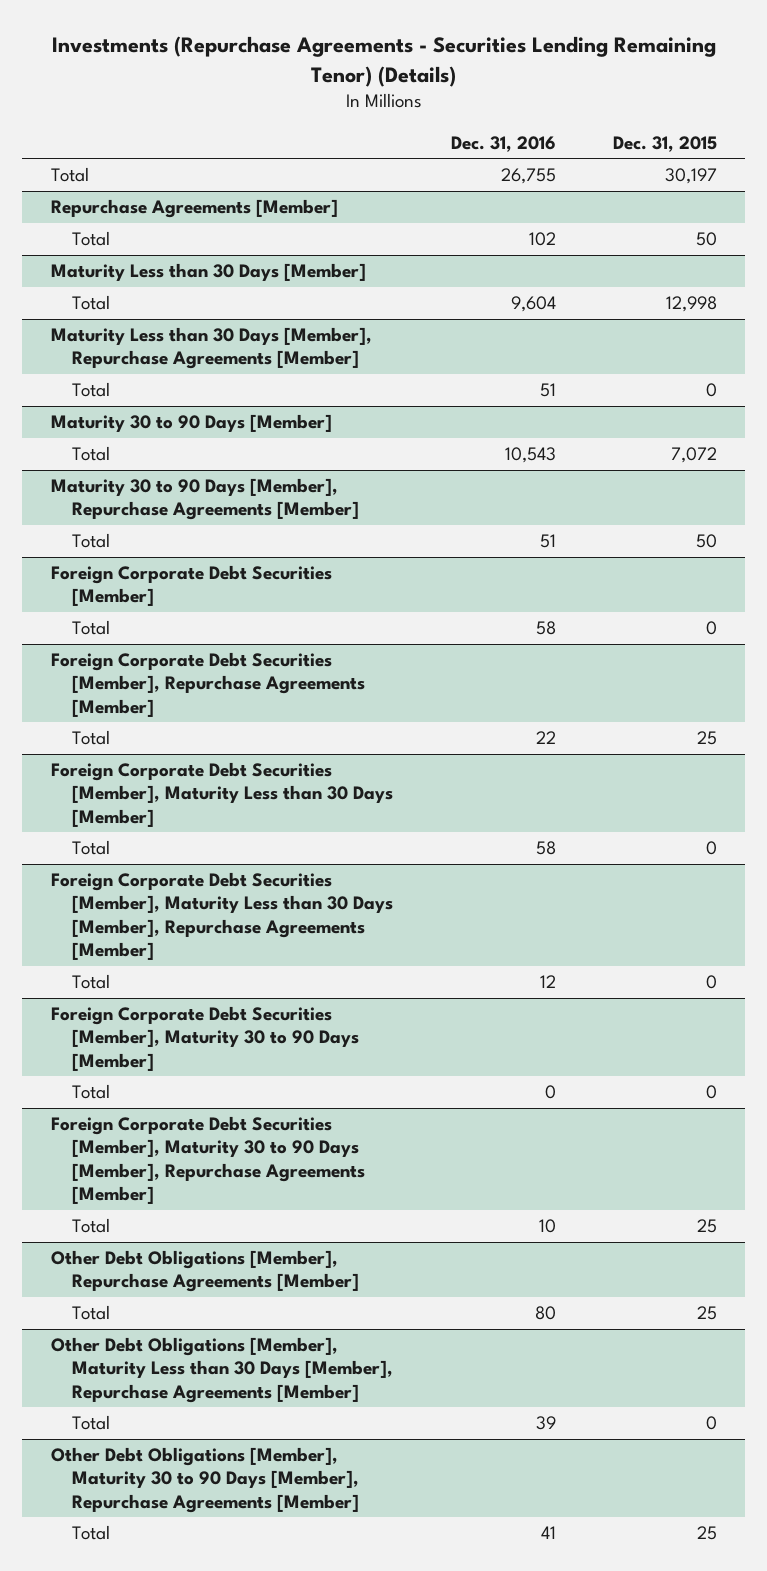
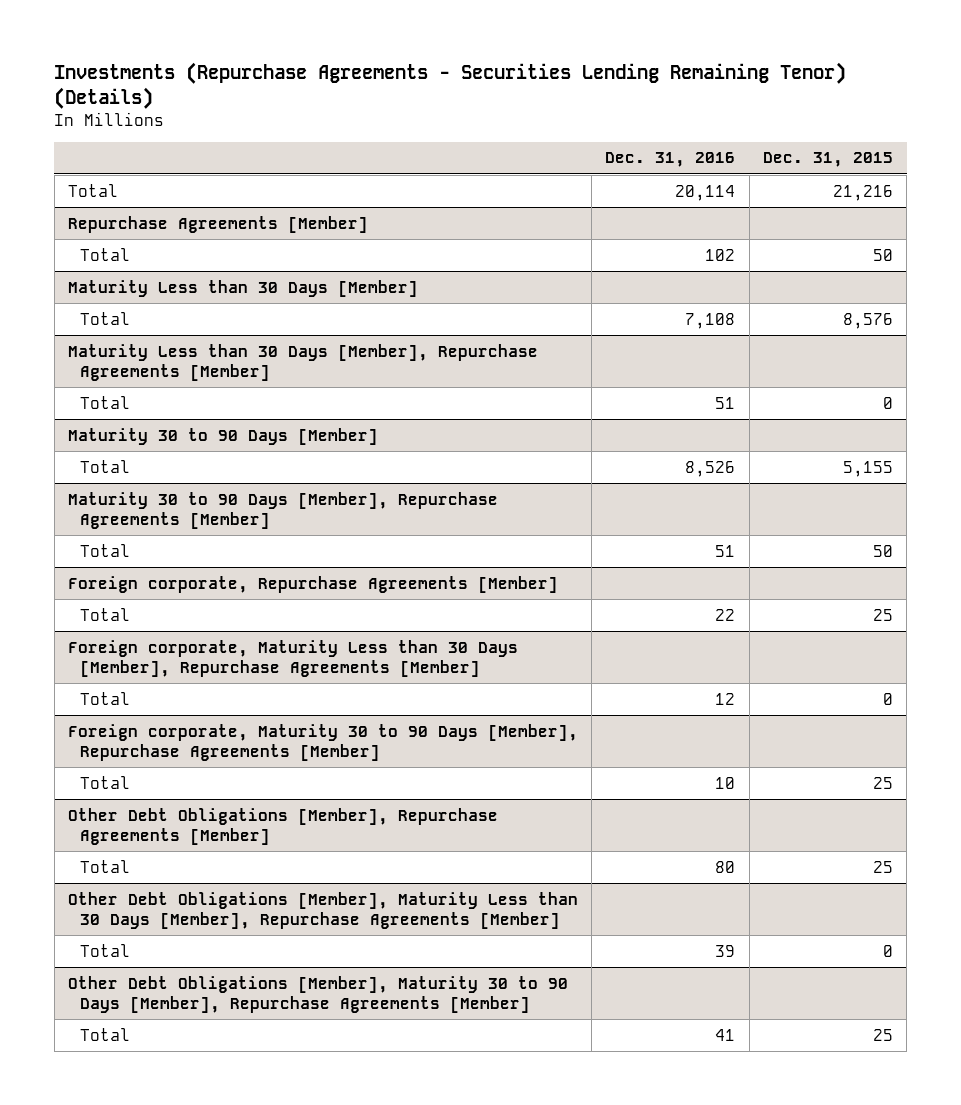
- Total | 26,755 | 30,197
+ Total | 20,114 | 21,216
@ Maturity Less than 30 Days [Member]
- Total | 9,604 | 12,998
+ Total | 7,108 | 8,576
@ Maturity 30 to 90 Days [Member]
- Total | 10,543 | 7,072
+ Total | 8,526 | 5,155
- Foreign Corporate Debt Securities [Member]
- Total | 58 | 0
- Foreign Corporate Debt Securities [Member], Repurchase Agreements [Member]
+ Foreign corporate, Repurchase Agreements [Member]
- Foreign Corporate Debt Securities [Member], Maturity Less than 30 Days [Member]
- Total | 58 | 0
- Foreign Corporate Debt Securities [Member], Maturity Less than 30 Days [Member], Repurchase Agreements [Member]
+ Foreign corporate, Maturity Less than 30 Days [Member], Repurchase Agreements [Member]
- Foreign Corporate Debt Securities [Member], Maturity 30 to 90 Days [Member]
- Total | 0 | 0
- Foreign Corporate Debt Securities [Member], Maturity 30 to 90 Days [Member], Repurchase Agreements [Member]
+ Foreign corporate, Maturity 30 to 90 Days [Member], Repurchase Agreements [Member]

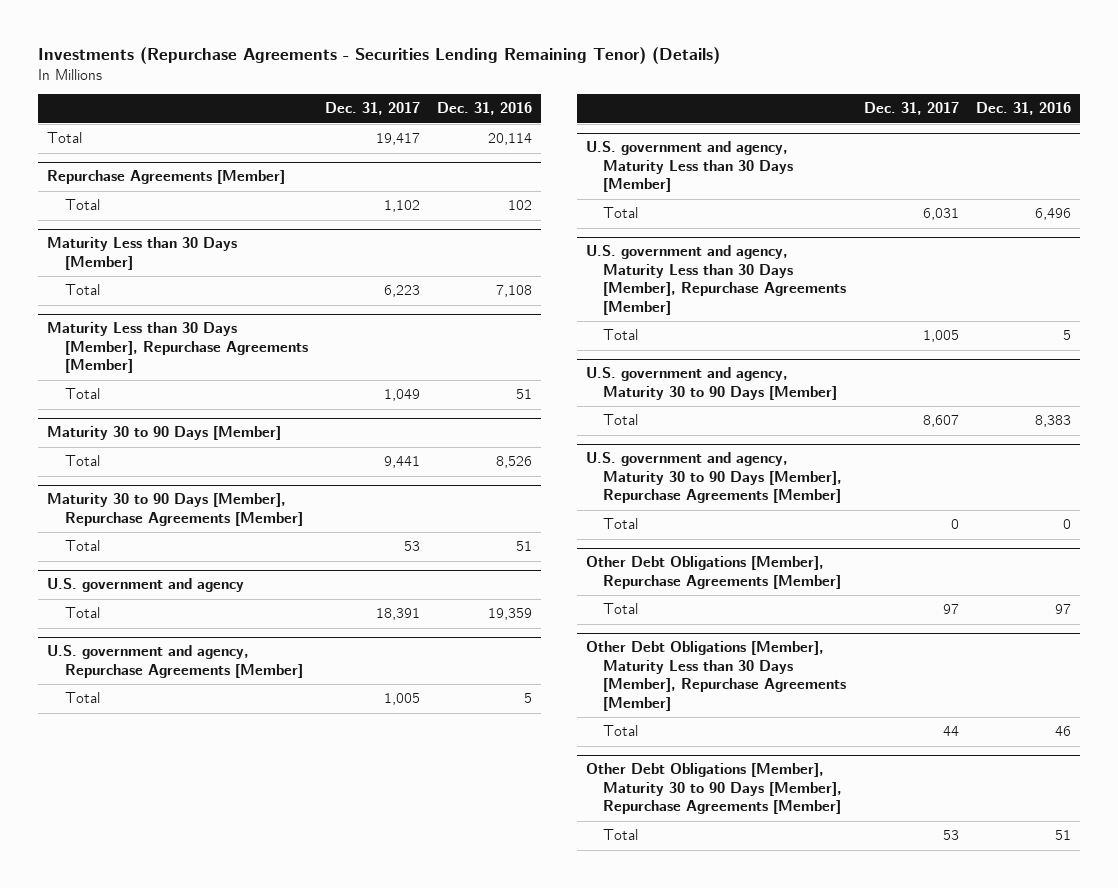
- | Dec. 31, 2016 | Dec. 31, 2015
+ | Dec. 31, 2017 | Dec. 31, 2016
- Foreign corporate, Repurchase Agreements [Member]
- Total | 22 | 25
- Foreign corporate, Maturity Less than 30 Days [Member], Repurchase Agreements [Member]
- Total | 12 | 0
- Foreign corporate, Maturity 30 to 90 Days [Member], Repurchase Agreements [Member]
- Total | 10 | 25
+ U.S. government and agency
+ Total | 18,391 | 19,359
+ U.S. government and agency, Repurchase Agreements [Member]
+ Total | 1,005 | 5
+ U.S. government and agency, Maturity Less than 30 Days [Member]
+ Total | 6,031 | 6,496
+ U.S. government and agency, Maturity Less than 30 Days [Member], Repurchase Agreements [Member]
+ Total | 1,005 | 5
+ U.S. government and agency, Maturity 30 to 90 Days [Member]
+ Total | 8,607 | 8,383
+ U.S. government and agency, Maturity 30 to 90 Days [Member], Repurchase Agreements [Member]
+ Total | 0 | 0
@ Other Debt Obligations [Member], Repurchase Agreements [Member]
- Total | 80 | 25
+ Total | 97 | 97
@ Other Debt Obligations [Member], Maturity Less than 30 Days [Member], Repurchase Agreements [Member]
- Total | 39 | 0
+ Total | 44 | 46
@ Other Debt Obligations [Member], Maturity 30 to 90 Days [Member], Repurchase Agreements [Member]
- Total | 41 | 25
+ Total | 53 | 51

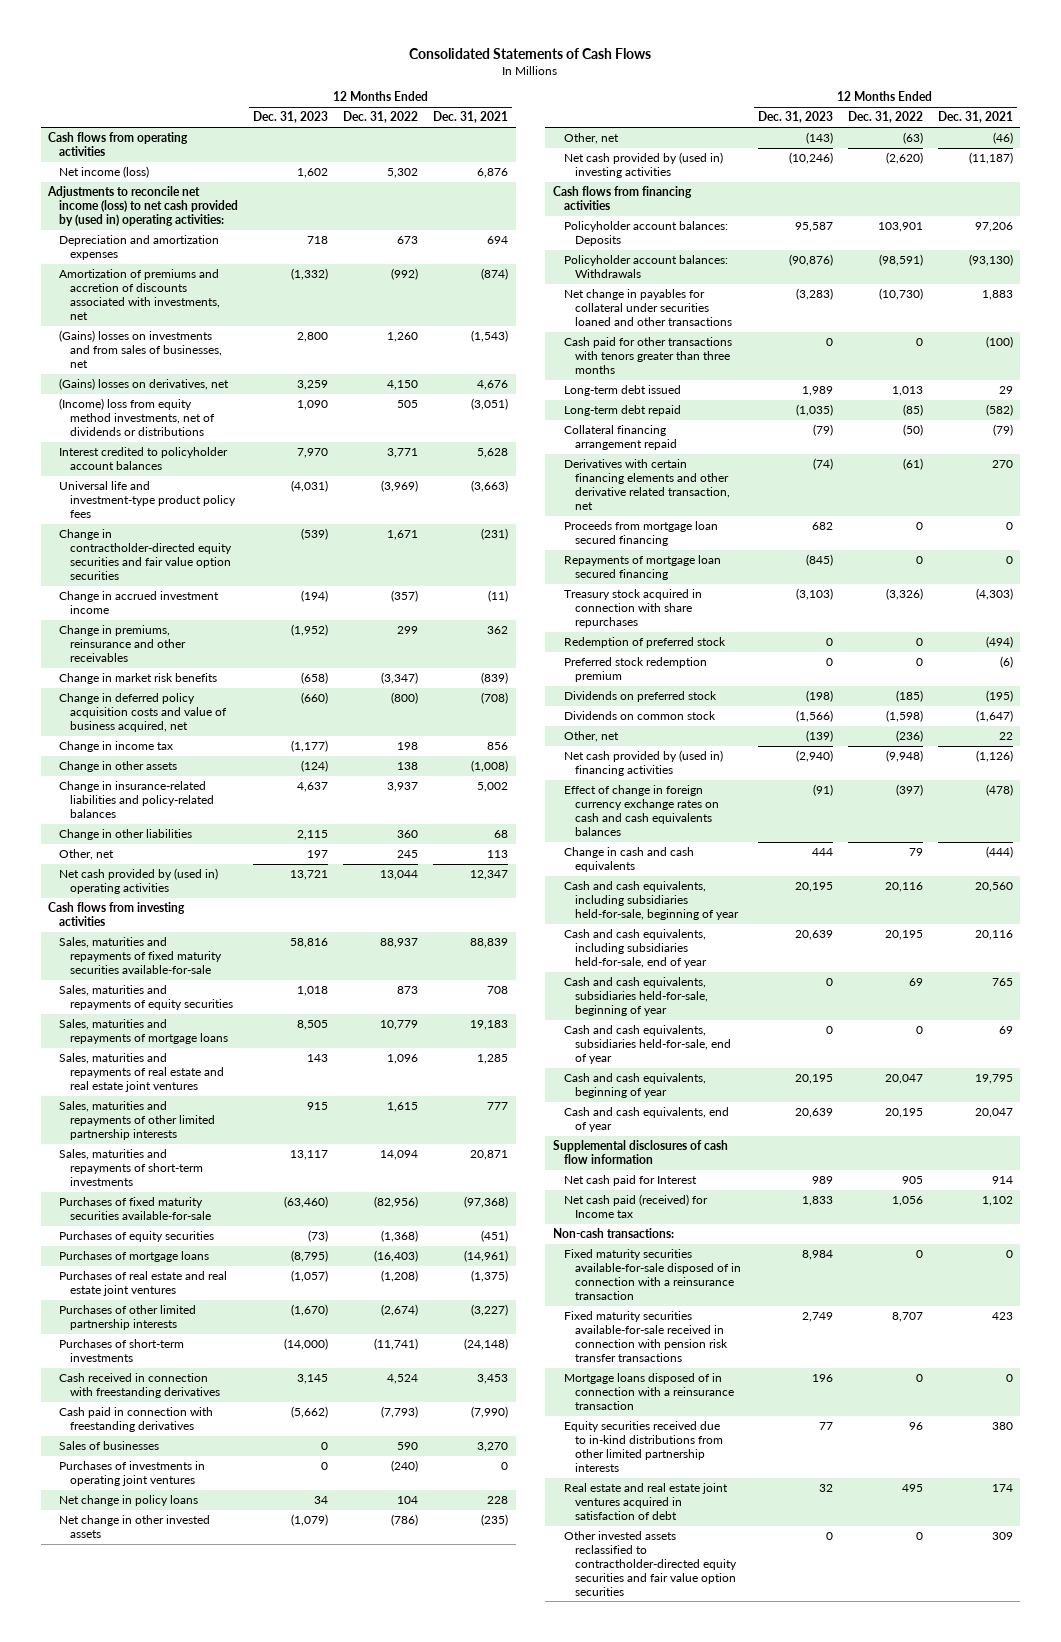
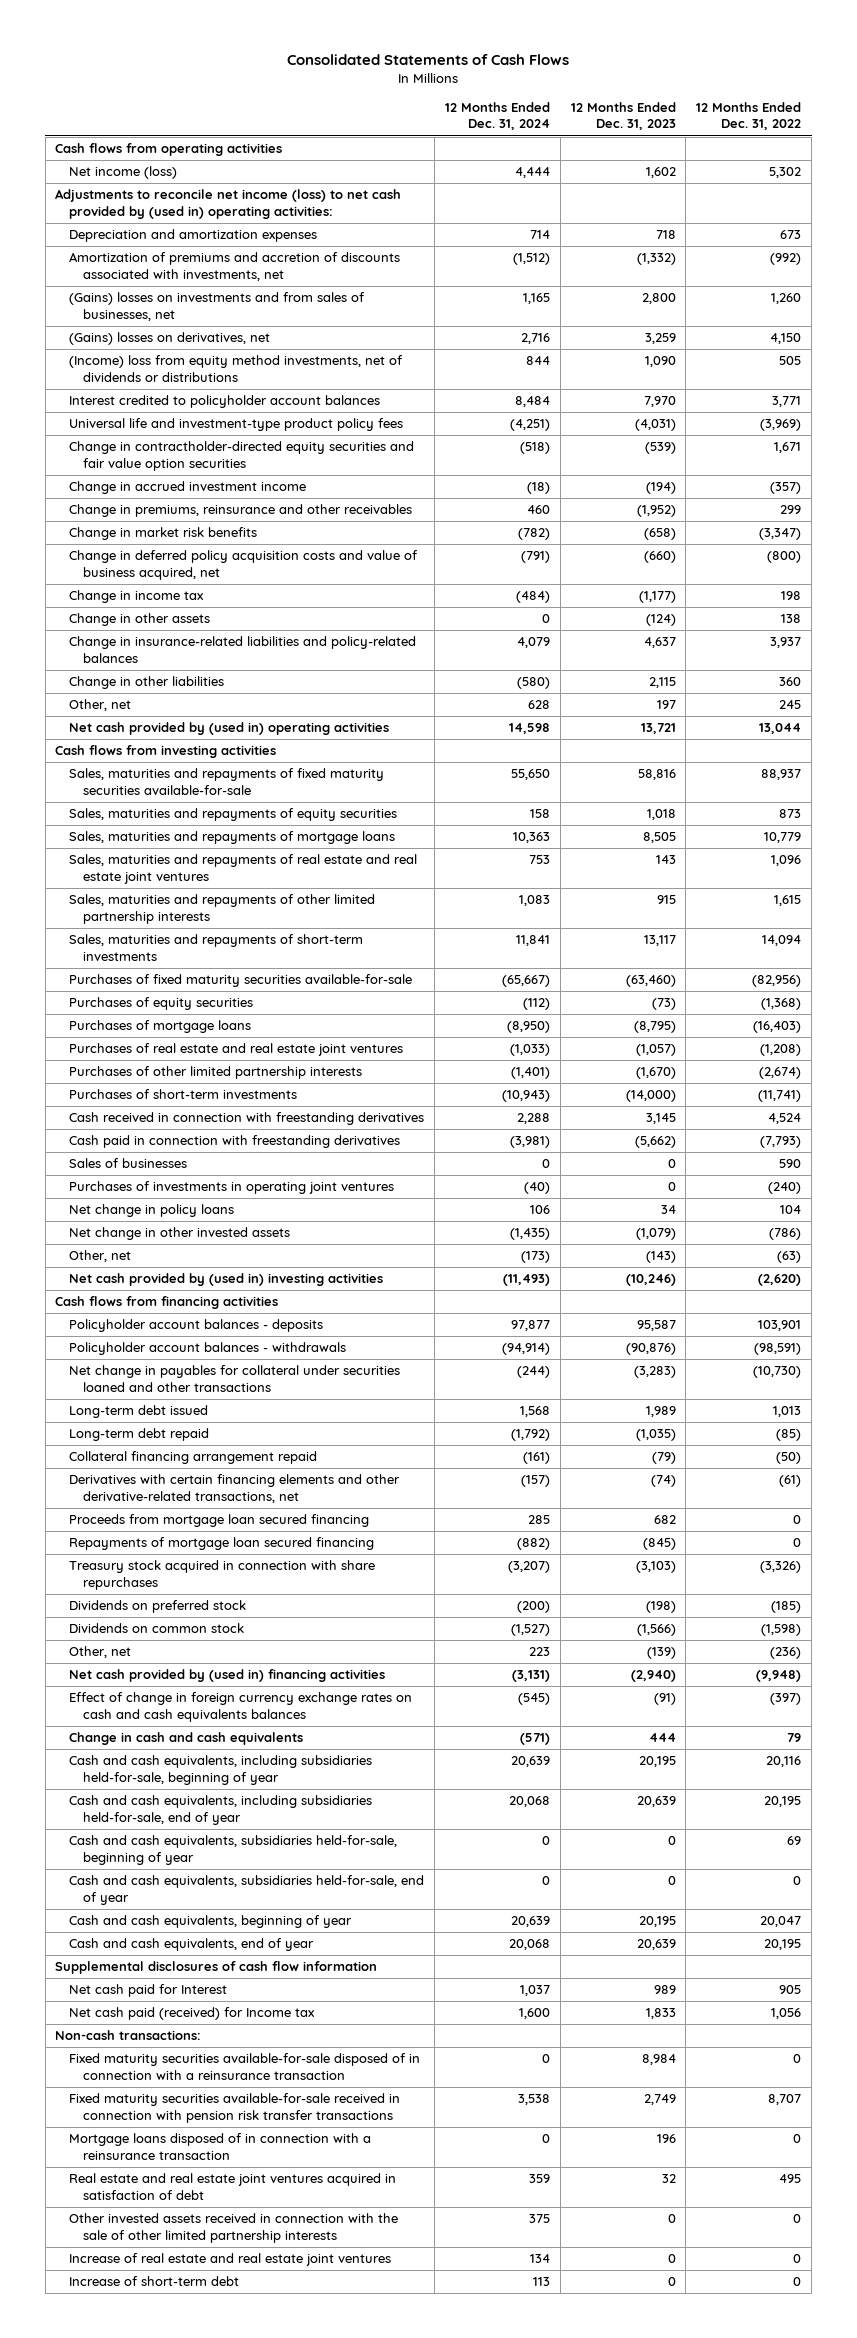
- | 12 Months Ended Dec. 31, 2023 | 12 Months Ended Dec. 31, 2022 | 12 Months Ended Dec. 31, 2021
+ | 12 Months Ended Dec. 31, 2024 | 12 Months Ended Dec. 31, 2023 | 12 Months Ended Dec. 31, 2022
- Policyholder account balances: Deposits | 95,587 | 103,901 | 97,206
- Policyholder account balances: Withdrawals | (90,876) | (98,591) | (93,130)
+ Policyholder account balances - deposits | 97,877 | 95,587 | 103,901
+ Policyholder account balances - withdrawals | (94,914) | (90,876) | (98,591)
- Cash paid for other transactions with tenors greater than three months | 0 | 0 | (100)
- Derivatives with certain financing elements and other derivative related transaction, net | (74) | (61) | 270
+ Derivatives with certain financing elements and other derivative-related transactions, net | (157) | (74) | (61)
- Redemption of preferred stock | 0 | 0 | (494)
- Preferred stock redemption premium | 0 | 0 | (6)
- Equity securities received due to in-kind distributions from other limited partnership interests | 77 | 96 | 380
- Other invested assets reclassified to contractholder-directed equity securities and fair value option securities | 0 | 0 | 309
+ Other invested assets received in connection with the sale of other limited partnership interests | 375 | 0 | 0
+ Increase of real estate and real estate joint ventures | 134 | 0 | 0
+ Increase of short-term debt | 113 | 0 | 0

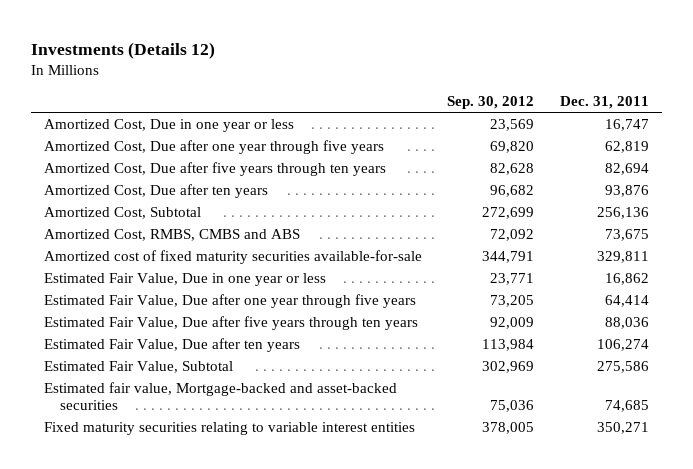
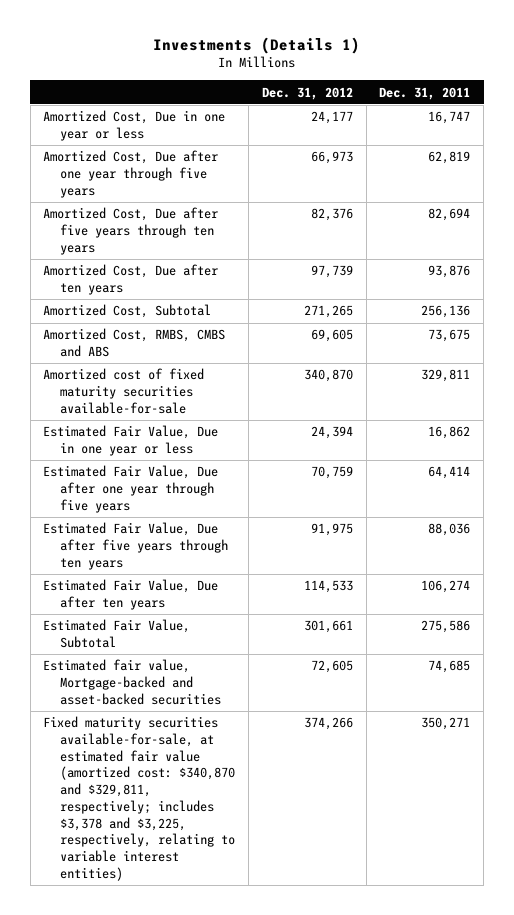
- Investments (Details 12)
+ Investments (Details 1)
- | Sep. 30, 2012 | Dec. 31, 2011
+ | Dec. 31, 2012 | Dec. 31, 2011
- Fixed maturity securities relating to variable interest entities | 378,005 | 350,271
+ Fixed maturity securities available-for-sale, at estimated fair value (amortized cost: $340,870 and $329,811, respectively; includes $3,378 and $3,225, respectively, relating to variable interest entities) | 374,266 | 350,271

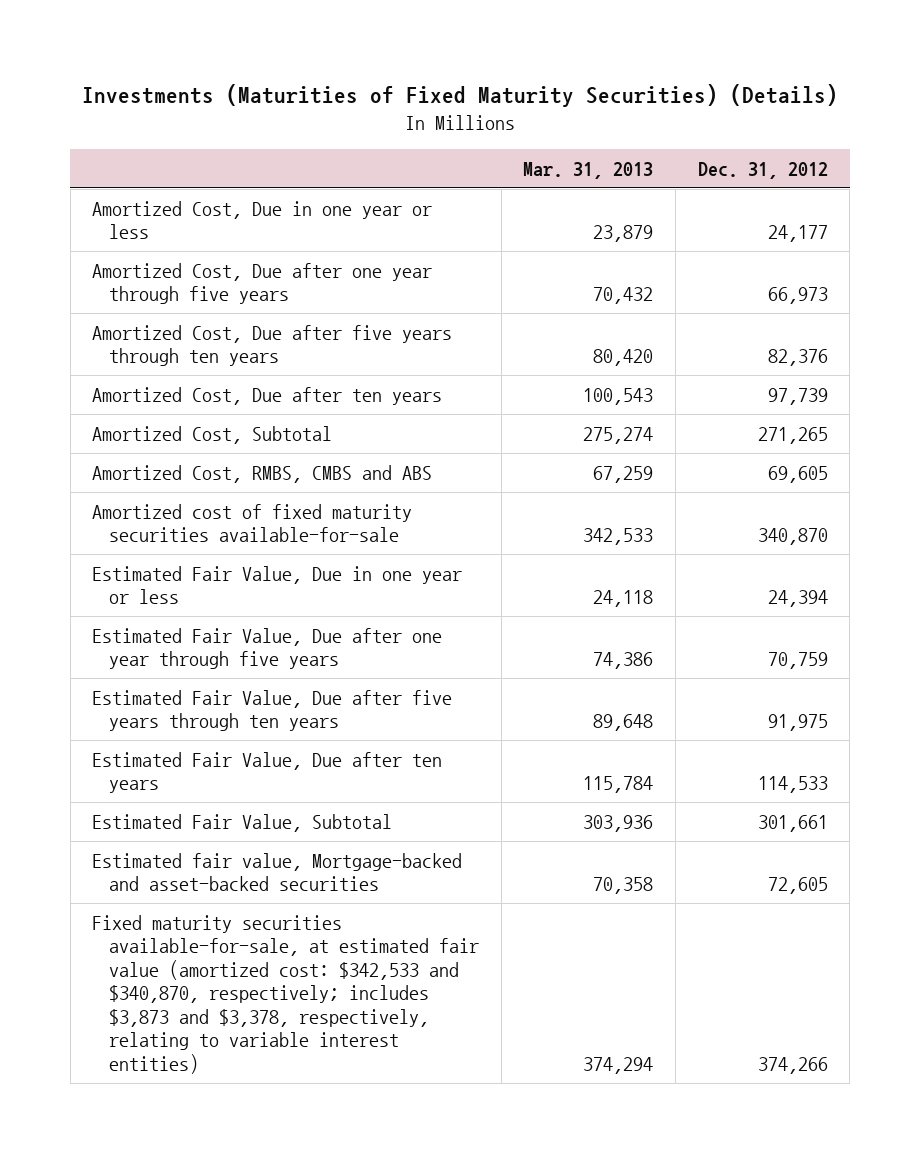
- Investments (Details 1)
+ Investments (Maturities of Fixed Maturity Securities) (Details)
- | Dec. 31, 2012 | Dec. 31, 2011
+ | Mar. 31, 2013 | Dec. 31, 2012
- Fixed maturity securities available-for-sale, at estimated fair value (amortized cost: $340,870 and $329,811, respectively; includes $3,378 and $3,225, respectively, relating to variable interest entities) | 374,266 | 350,271
+ Fixed maturity securities available-for-sale, at estimated fair value (amortized cost: $342,533 and $340,870, respectively; includes $3,873 and $3,378, respectively, relating to variable interest entities) | 374,294 | 374,266

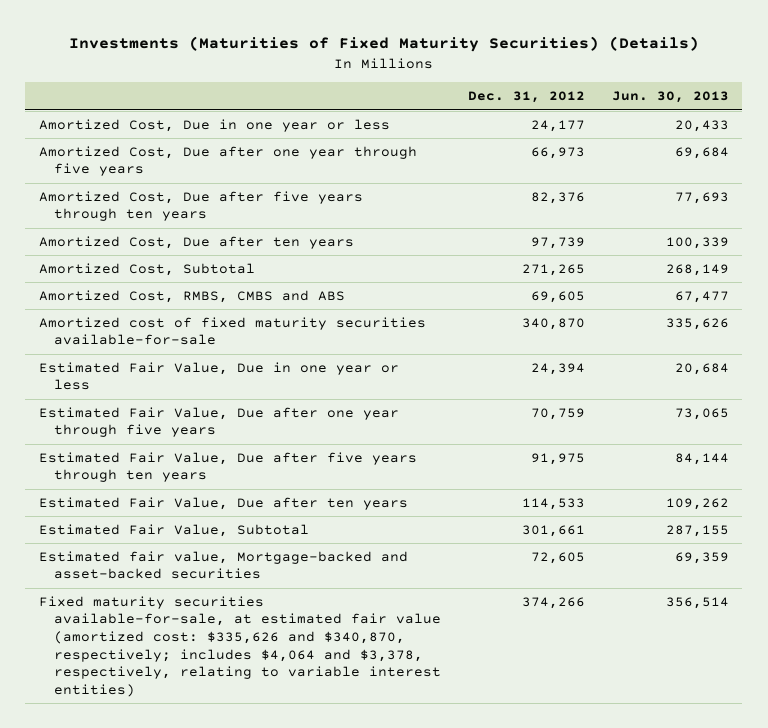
- | Mar. 31, 2013 | Dec. 31, 2012
+ | Dec. 31, 2012 | Jun. 30, 2013
- Fixed maturity securities available-for-sale, at estimated fair value (amortized cost: $342,533 and $340,870, respectively; includes $3,873 and $3,378, respectively, relating to variable interest entities) | 374,294 | 374,266
+ Fixed maturity securities available-for-sale, at estimated fair value (amortized cost: $335,626 and $340,870, respectively; includes $4,064 and $3,378, respectively, relating to variable interest entities) | 374,266 | 356,514

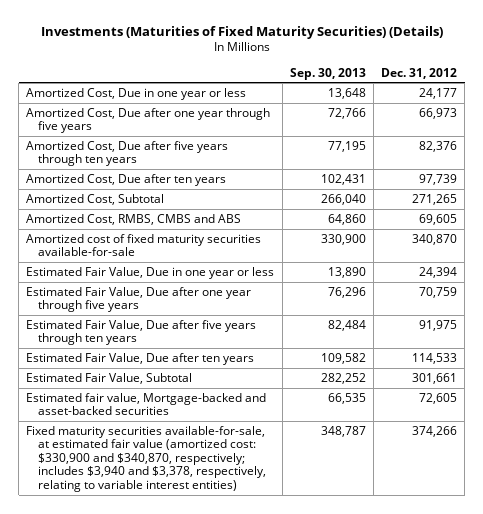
- | Dec. 31, 2012 | Jun. 30, 2013
+ | Sep. 30, 2013 | Dec. 31, 2012
- Fixed maturity securities available-for-sale, at estimated fair value (amortized cost: $335,626 and $340,870, respectively; includes $4,064 and $3,378, respectively, relating to variable interest entities) | 374,266 | 356,514
+ Fixed maturity securities available-for-sale, at estimated fair value (amortized cost: $330,900 and $340,870, respectively; includes $3,940 and $3,378, respectively, relating to variable interest entities) | 348,787 | 374,266

